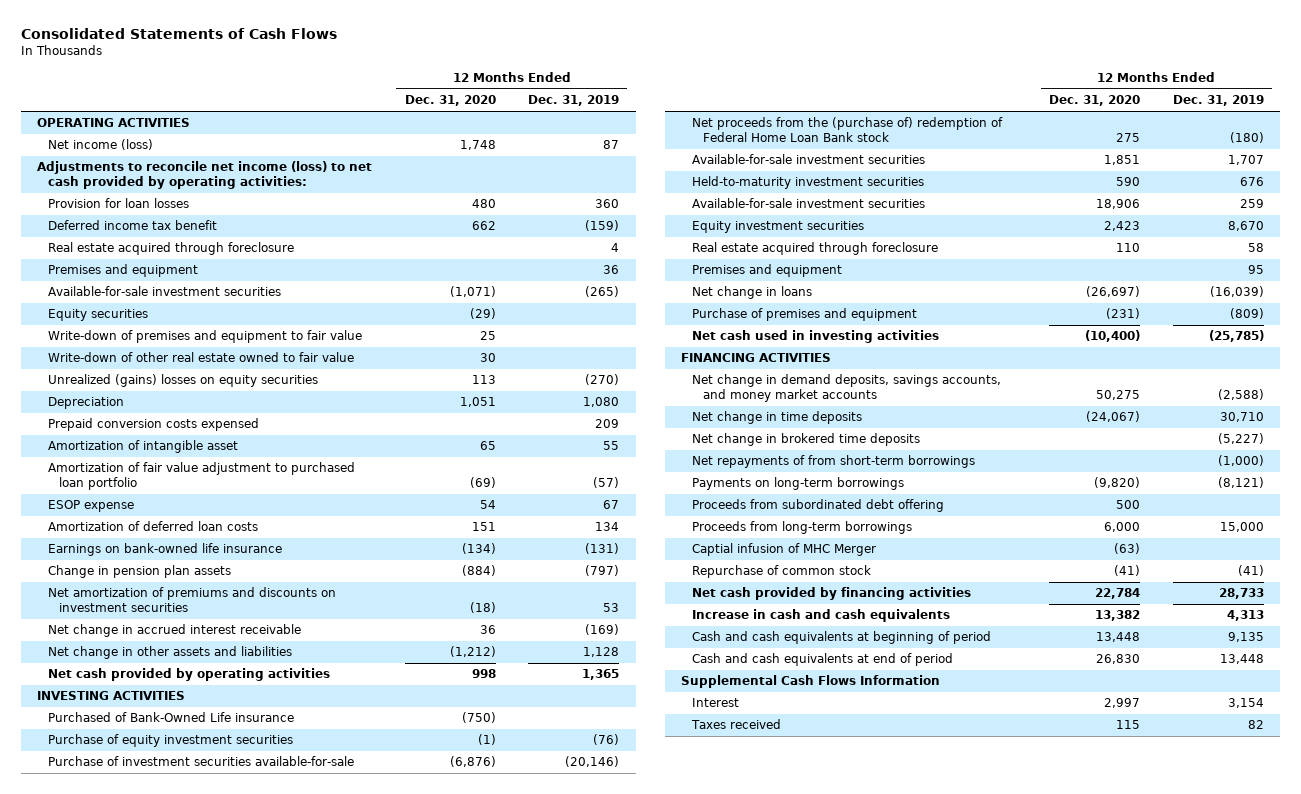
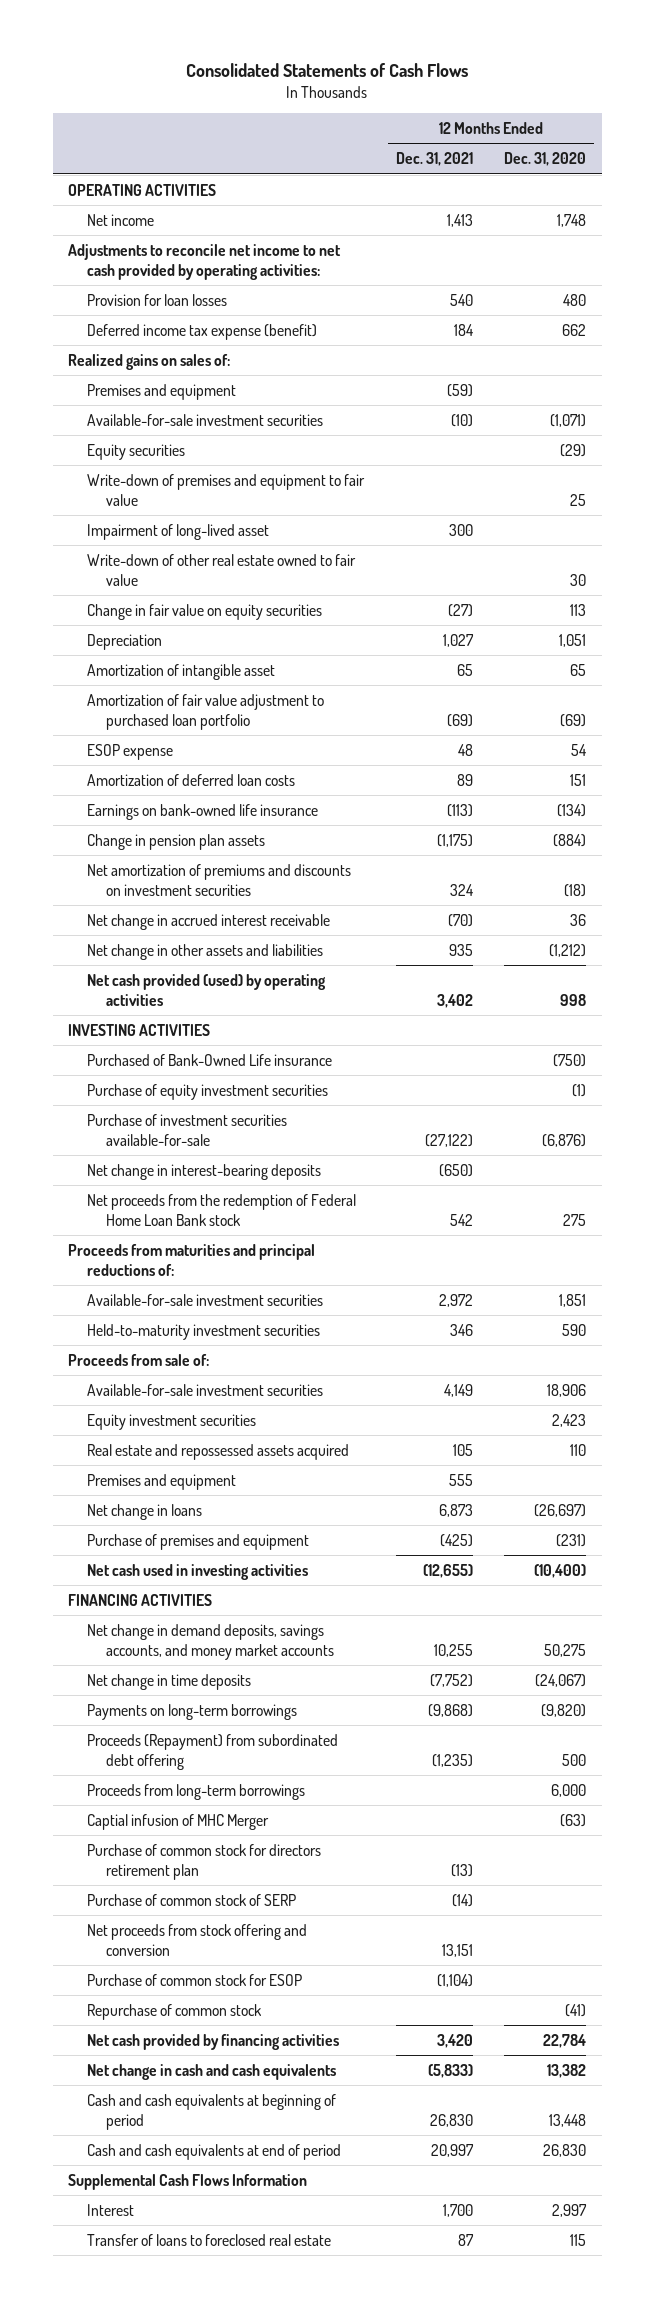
- | 12 Months Ended Dec. 31, 2020 | 12 Months Ended Dec. 31, 2019
+ | 12 Months Ended Dec. 31, 2021 | 12 Months Ended Dec. 31, 2020
- Net income (loss) | 1,748 | 87
- Adjustments to reconcile net income (loss) to net cash provided by operating activities:
+ Net income | 1,413 | 1,748
+ Adjustments to reconcile net income to net cash provided by operating activities:
- Deferred income tax benefit | 662 | (159)
- Real estate acquired through foreclosure | | 4
+ Deferred income tax expense (benefit) | 184 | 662
+ Realized gains on sales of:
+ Impairment of long-lived asset | 300 |
- Unrealized (gains) losses on equity securities | 113 | (270)
+ Change in fair value on equity securities | (27) | 113
- Prepaid conversion costs expensed | | 209
- Net cash provided by operating activities | 998 | 1,365
+ Net cash provided (used) by operating activities | 3,402 | 998
- Net proceeds from the (purchase of) redemption of Federal Home Loan Bank stock | 275 | (180)
+ Net change in interest-bearing deposits | (650) |
+ Net proceeds from the redemption of Federal Home Loan Bank stock | 542 | 275
+ Proceeds from maturities and principal reductions of:
+ Proceeds from sale of:
- Real estate acquired through foreclosure | 110 | 58
+ Real estate and repossessed assets acquired | 105 | 110
- Net change in brokered time deposits | | (5,227)
- Net repayments of from short-term borrowings | | (1,000)
- Proceeds from subordinated debt offering | 500 |
+ Proceeds (Repayment) from subordinated debt offering | (1,235) | 500
+ Purchase of common stock for directors retirement plan | (13) |
+ Purchase of common stock of SERP | (14) |
+ Net proceeds from stock offering and conversion | 13,151 |
+ Purchase of common stock for ESOP | (1,104) |
- Increase in cash and cash equivalents | 13,382 | 4,313
+ Net change in cash and cash equivalents | (5,833) | 13,382
- Taxes received | 115 | 82
+ Transfer of loans to foreclosed real estate | 87 | 115

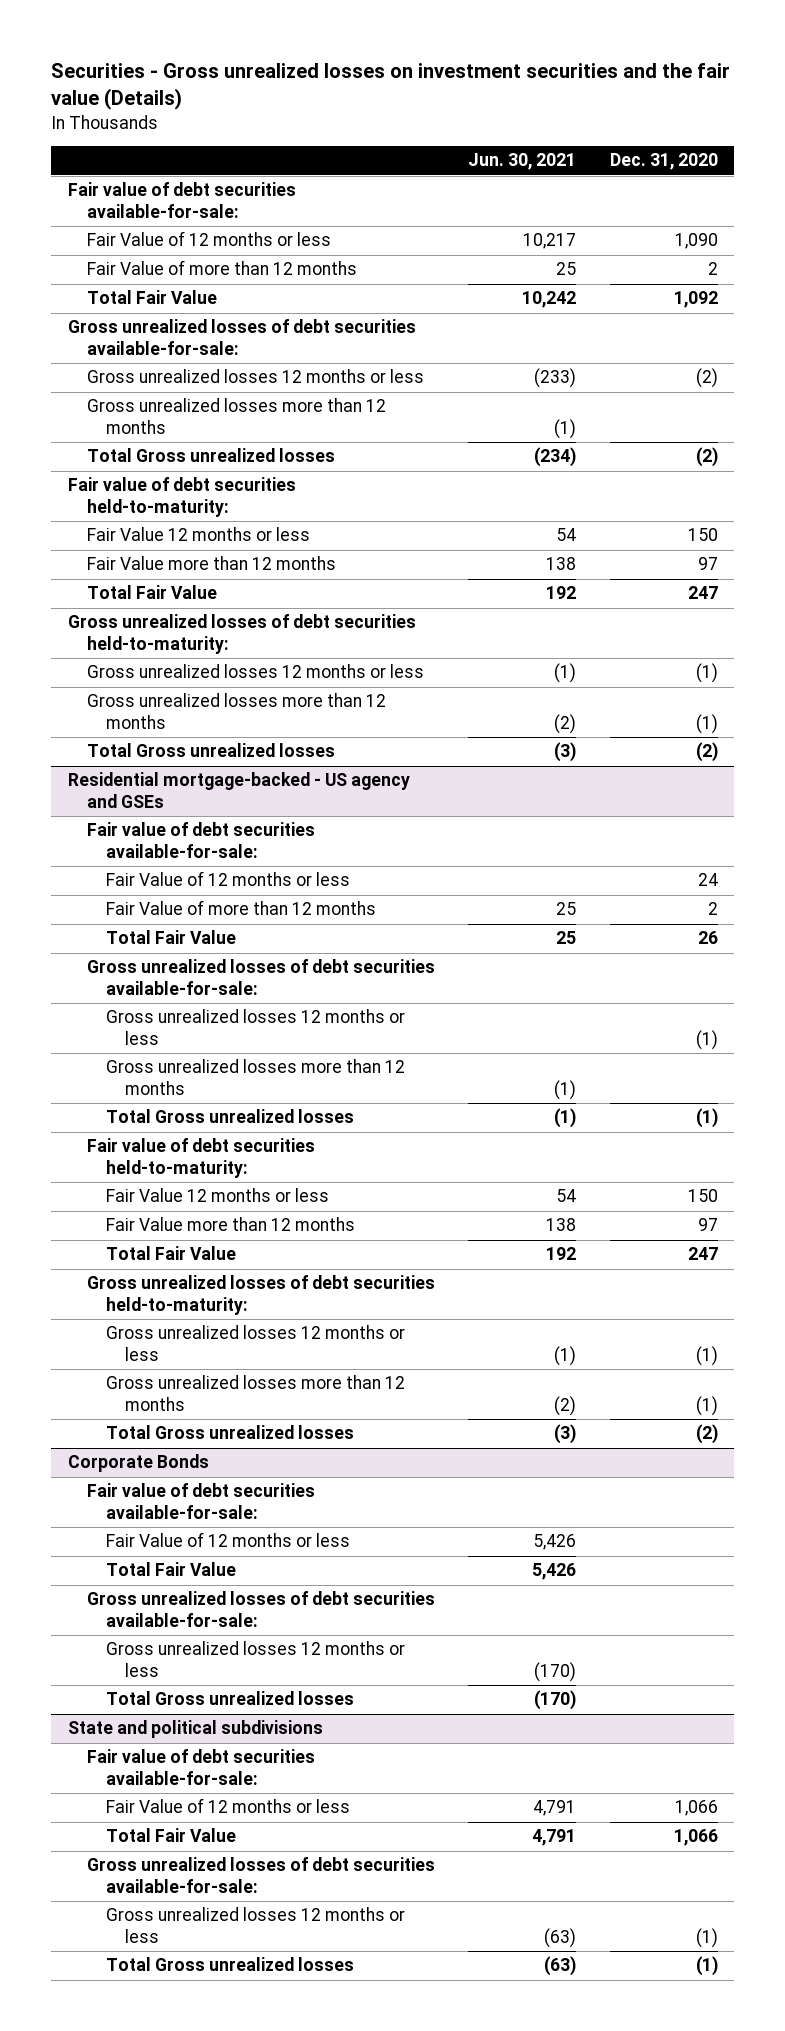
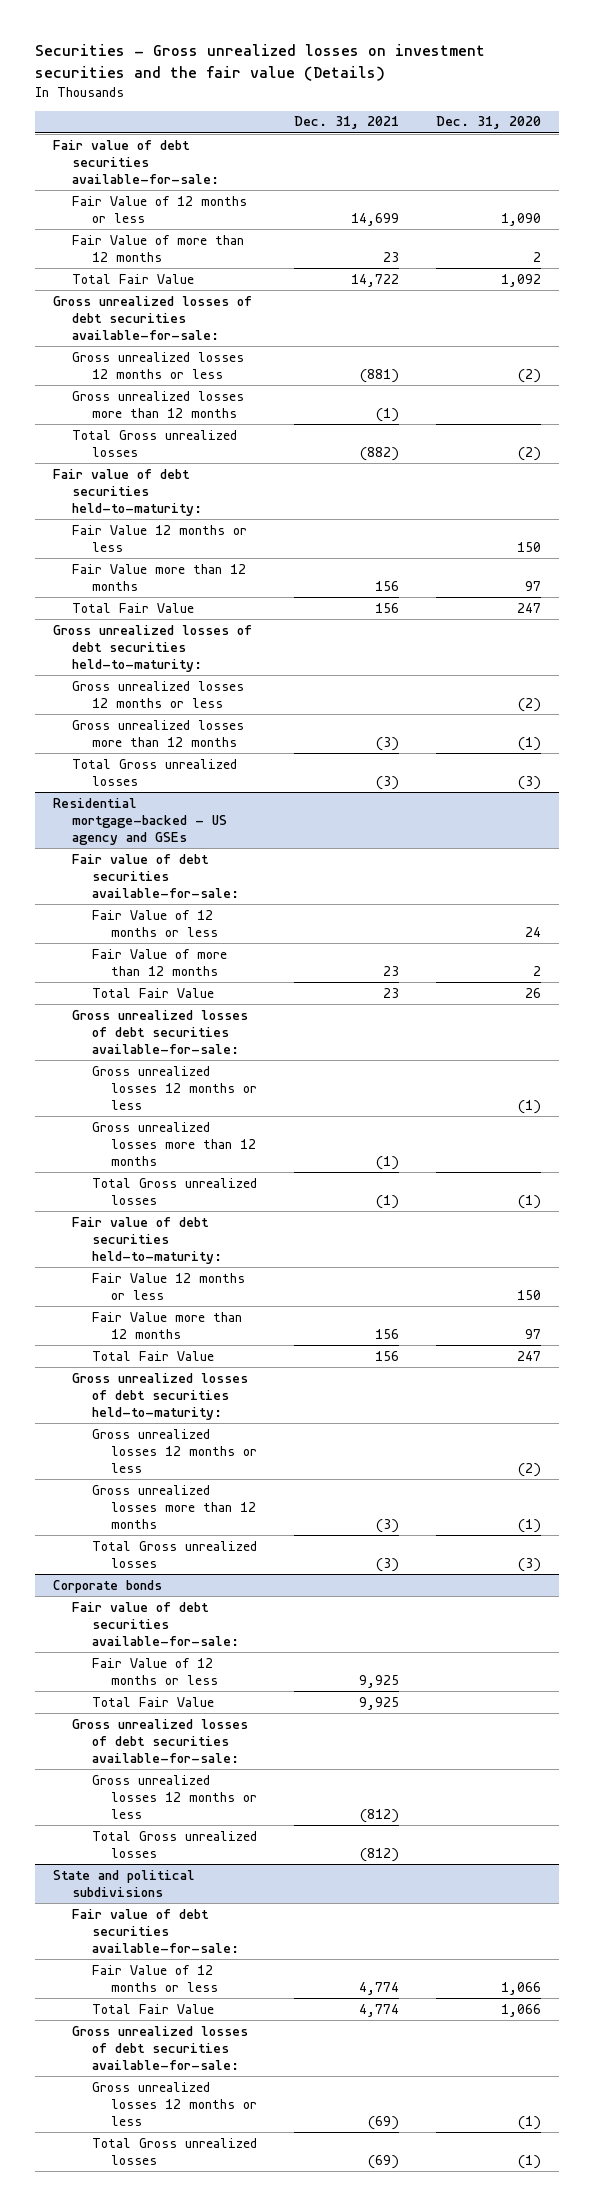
- | Jun. 30, 2021 | Dec. 31, 2020
+ | Dec. 31, 2021 | Dec. 31, 2020
- Gross unrealized losses 12 months or less | (1) | (1)
+ Gross unrealized losses 12 months or less | | (2)
- Total Gross unrealized losses | (3) | (2)
+ Total Gross unrealized losses | (3) | (3)
@ Residential mortgage-backed - US agency and GSEs
- Gross unrealized losses 12 months or less | (1) | (1)
+ Gross unrealized losses 12 months or less | | (2)
- Total Gross unrealized losses | (3) | (2)
- Corporate Bonds
@ Residential mortgage-backed - US agency and GSEs
+ Total Gross unrealized losses | (3) | (3)
+ Corporate bonds

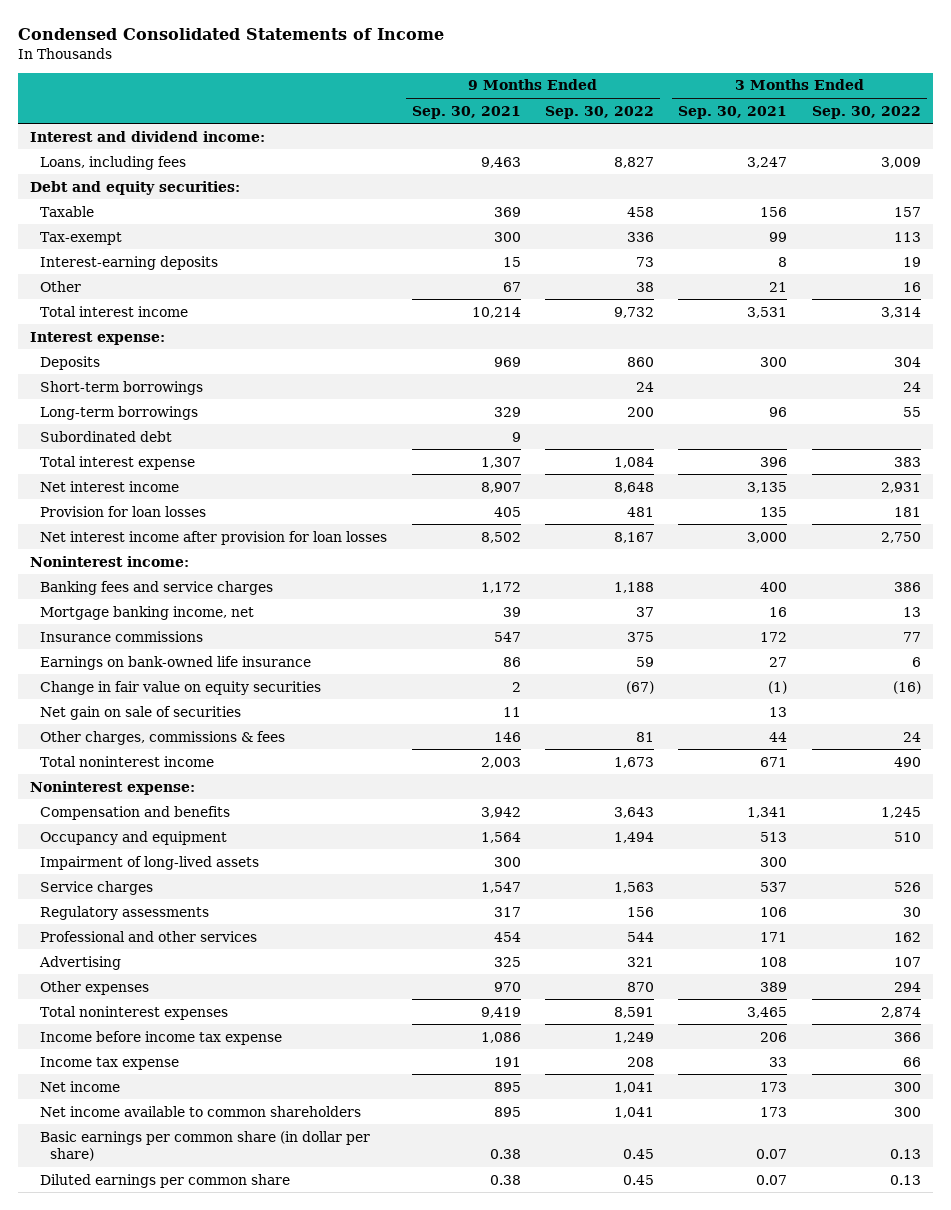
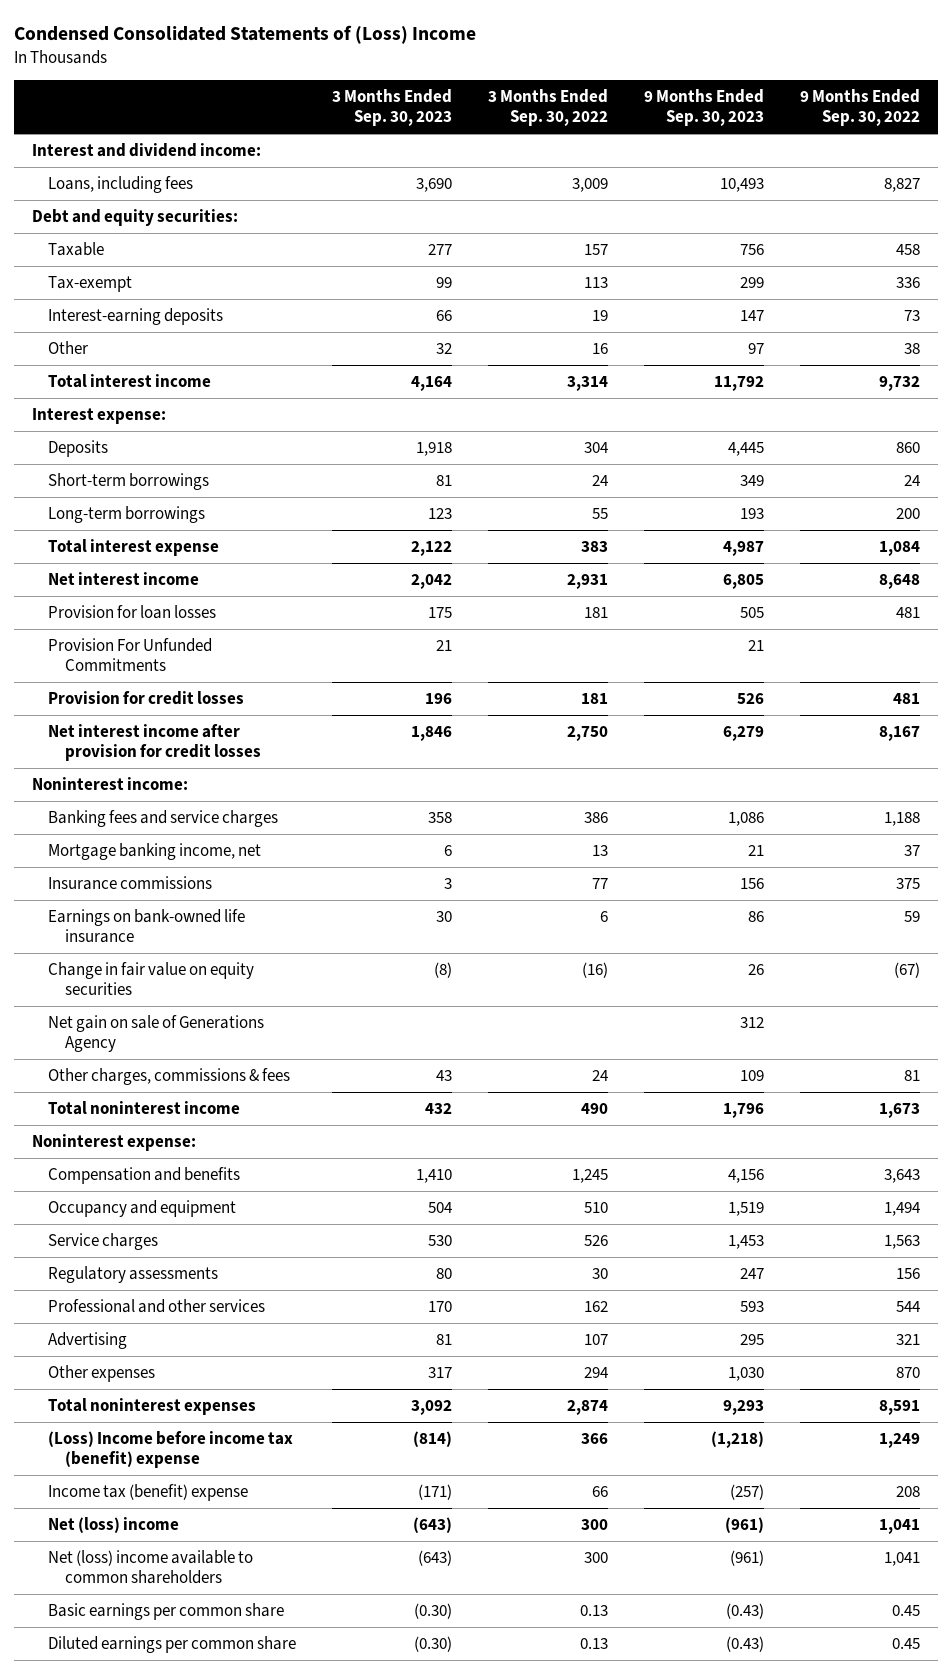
- Condensed Consolidated Statements of Income
+ Condensed Consolidated Statements of (Loss) Income
- | 9 Months Ended Sep. 30, 2021 | 9 Months Ended Sep. 30, 2022 | 3 Months Ended Sep. 30, 2021 | 3 Months Ended Sep. 30, 2022
+ | 3 Months Ended Sep. 30, 2023 | 3 Months Ended Sep. 30, 2022 | 9 Months Ended Sep. 30, 2023 | 9 Months Ended Sep. 30, 2022
- Subordinated debt | 9 | | |
- Net interest income after provision for loan losses | 8,502 | 8,167 | 3,000 | 2,750
+ Provision For Unfunded Commitments | 21 | | 21 |
+ Provision for credit losses | 196 | 181 | 526 | 481
+ Net interest income after provision for credit losses | 1,846 | 2,750 | 6,279 | 8,167
- Net gain on sale of securities | 11 | | 13 |
+ Net gain on sale of Generations Agency | | | 312 |
- Impairment of long-lived assets | 300 | | 300 |
- Income before income tax expense | 1,086 | 1,249 | 206 | 366
- Income tax expense | 191 | 208 | 33 | 66
- Net income | 895 | 1,041 | 173 | 300
- Net income available to common shareholders | 895 | 1,041 | 173 | 300
- Basic earnings per common share (in dollar per share) | 0.38 | 0.45 | 0.07 | 0.13
+ (Loss) Income before income tax (benefit) expense | (814) | 366 | (1,218) | 1,249
+ Income tax (benefit) expense | (171) | 66 | (257) | 208
+ Net (loss) income | (643) | 300 | (961) | 1,041
+ Net (loss) income available to common shareholders | (643) | 300 | (961) | 1,041
+ Basic earnings per common share | (0.30) | 0.13 | (0.43) | 0.45

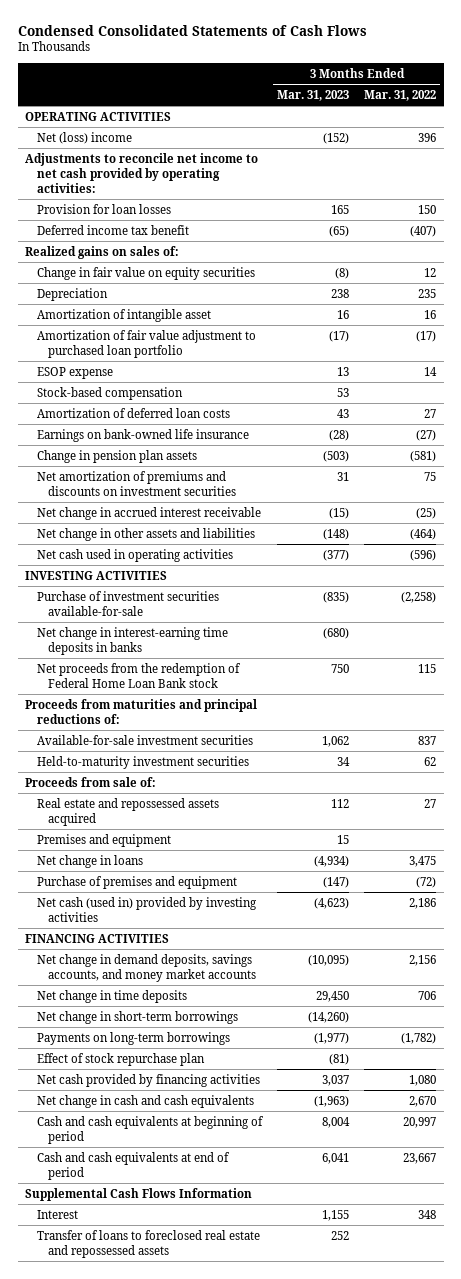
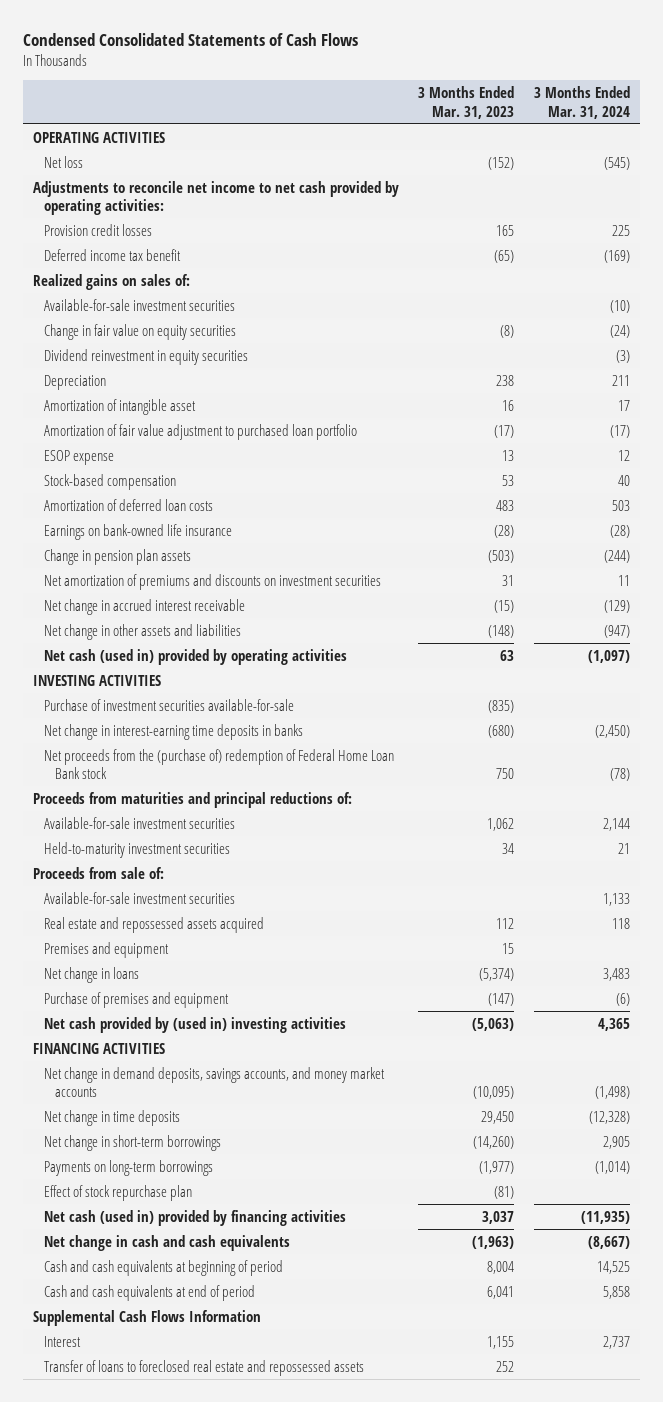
- | 3 Months Ended Mar. 31, 2023 | 3 Months Ended Mar. 31, 2022
+ | 3 Months Ended Mar. 31, 2023 | 3 Months Ended Mar. 31, 2024
- Net (loss) income | (152) | 396
+ Net loss | (152) | (545)
- Provision for loan losses | 165 | 150
+ Provision credit losses | 165 | 225
+ Available-for-sale investment securities | | (10)
+ Dividend reinvestment in equity securities | | (3)
- Amortization of deferred loan costs | 43 | 27
+ Amortization of deferred loan costs | 483 | 503
- Net cash used in operating activities | (377) | (596)
+ Net cash (used in) provided by operating activities | 63 | (1,097)
- Net proceeds from the redemption of Federal Home Loan Bank stock | 750 | 115
+ Net proceeds from the (purchase of) redemption of Federal Home Loan Bank stock | 750 | (78)
+ Available-for-sale investment securities | | 1,133
- Net change in loans | (4,934) | 3,475
+ Net change in loans | (5,374) | 3,483
- Net cash (used in) provided by investing activities | (4,623) | 2,186
+ Net cash provided by (used in) investing activities | (5,063) | 4,365
- Net cash provided by financing activities | 3,037 | 1,080
+ Net cash (used in) provided by financing activities | 3,037 | (11,935)

